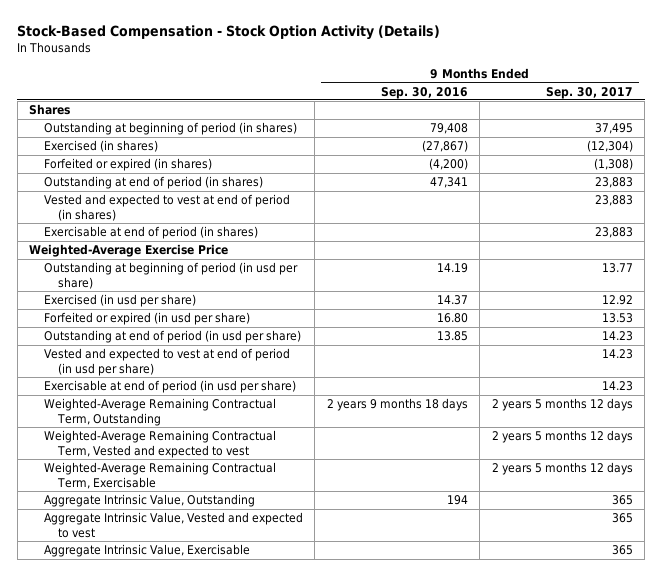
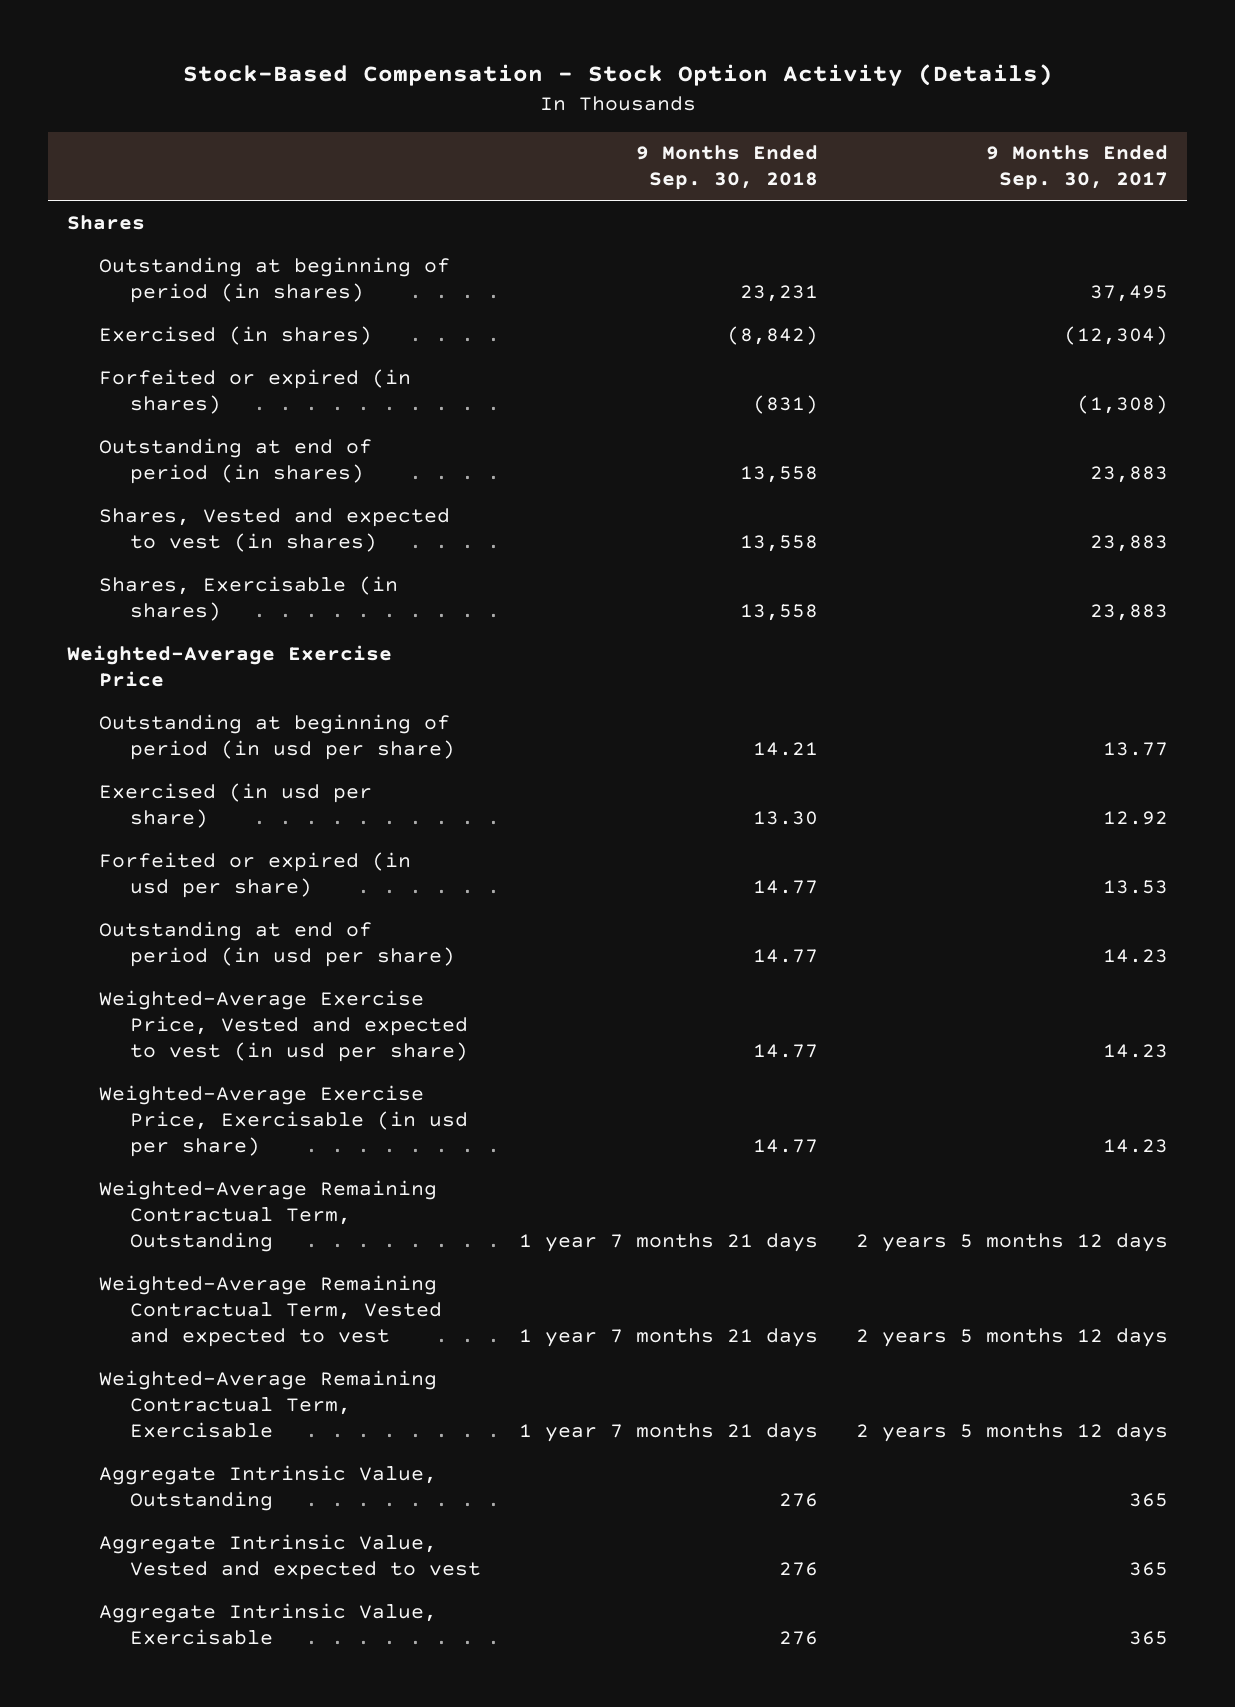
- | 9 Months Ended Sep. 30, 2016 | 9 Months Ended Sep. 30, 2017
+ | 9 Months Ended Sep. 30, 2018 | 9 Months Ended Sep. 30, 2017
- Vested and expected to vest at end of period (in shares) | | 23,883
- Exercisable at end of period (in shares) | | 23,883
+ Shares, Vested and expected to vest (in shares) | 13,558 | 23,883
+ Shares, Exercisable (in shares) | 13,558 | 23,883
- Vested and expected to vest at end of period (in usd per share) | | 14.23
- Exercisable at end of period (in usd per share) | | 14.23
+ Weighted-Average Exercise Price, Vested and expected to vest (in usd per share) | 14.77 | 14.23
+ Weighted-Average Exercise Price, Exercisable (in usd per share) | 14.77 | 14.23

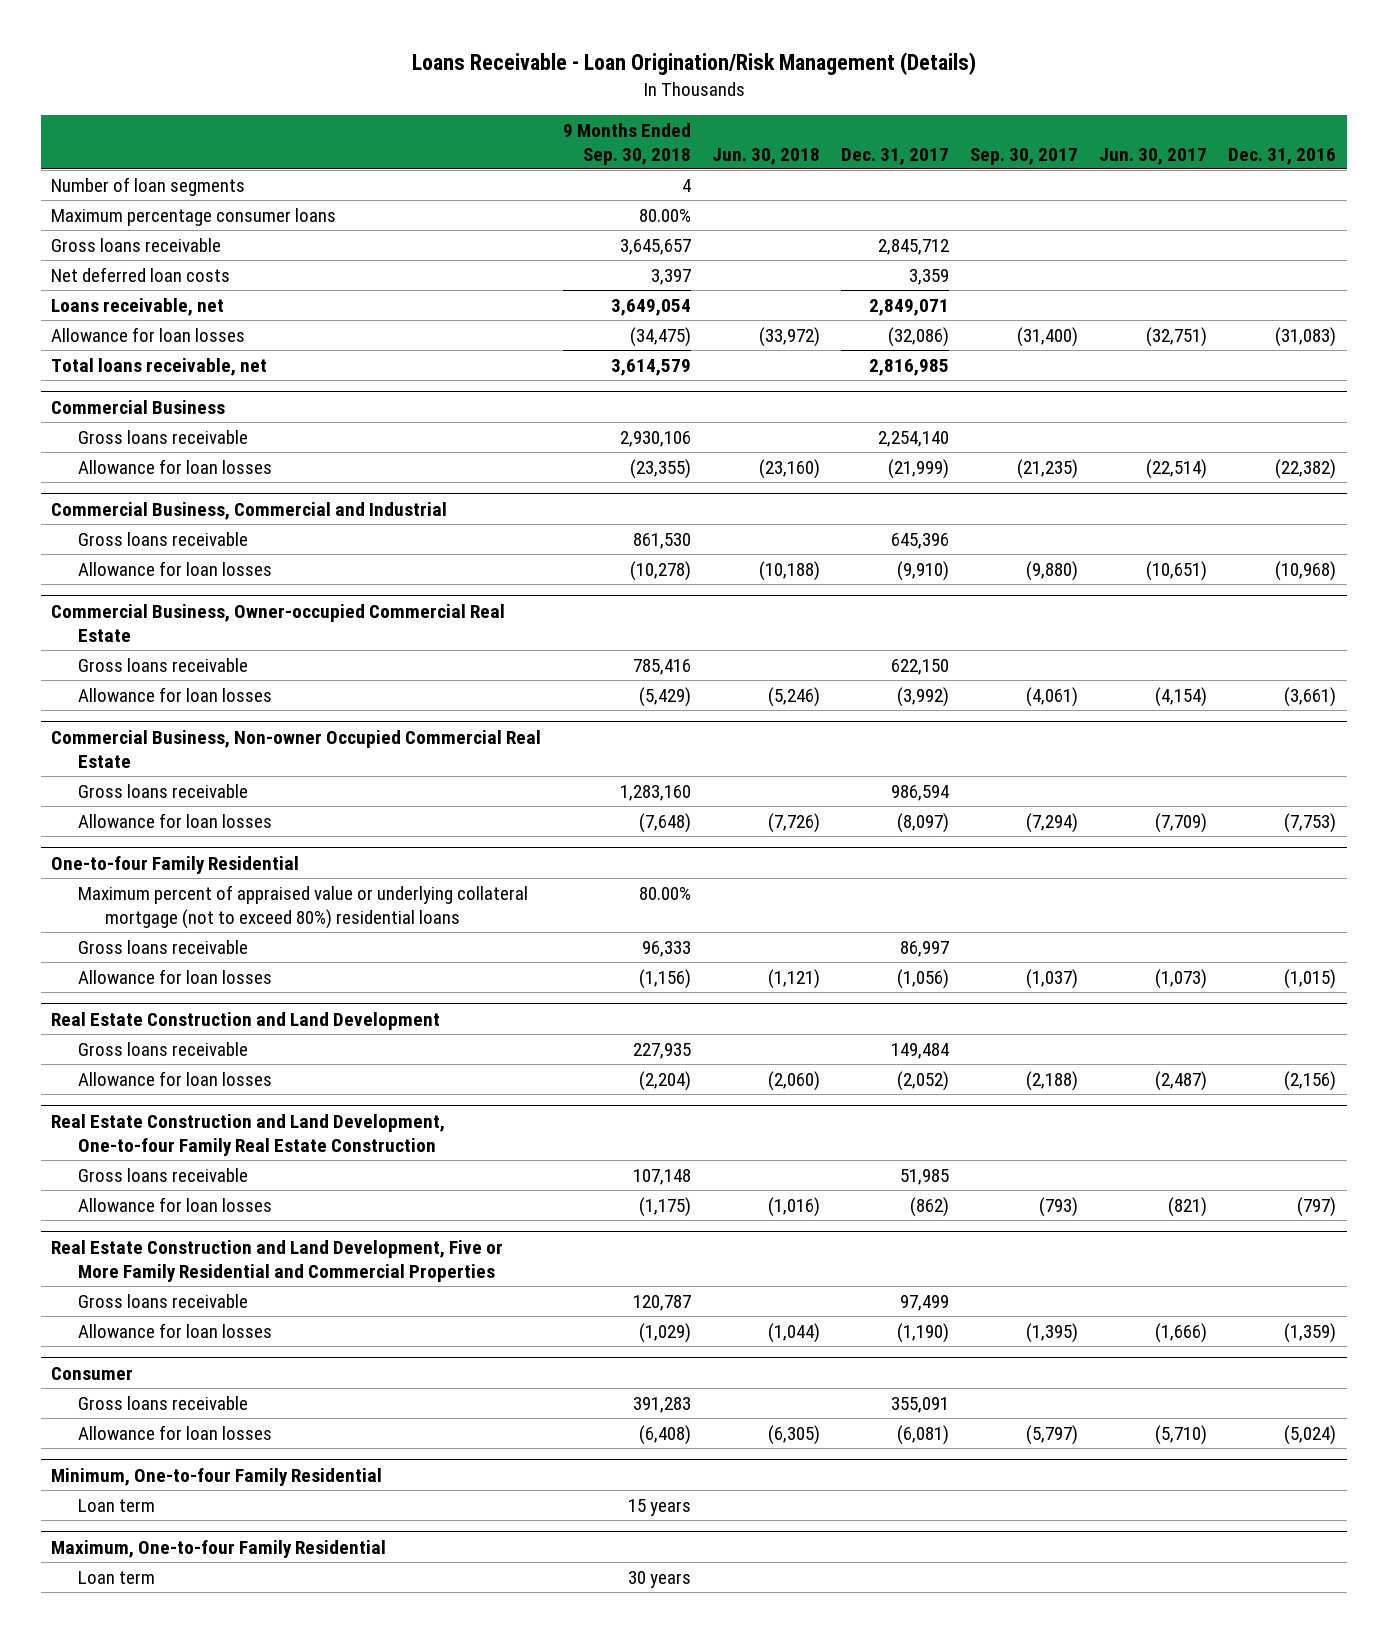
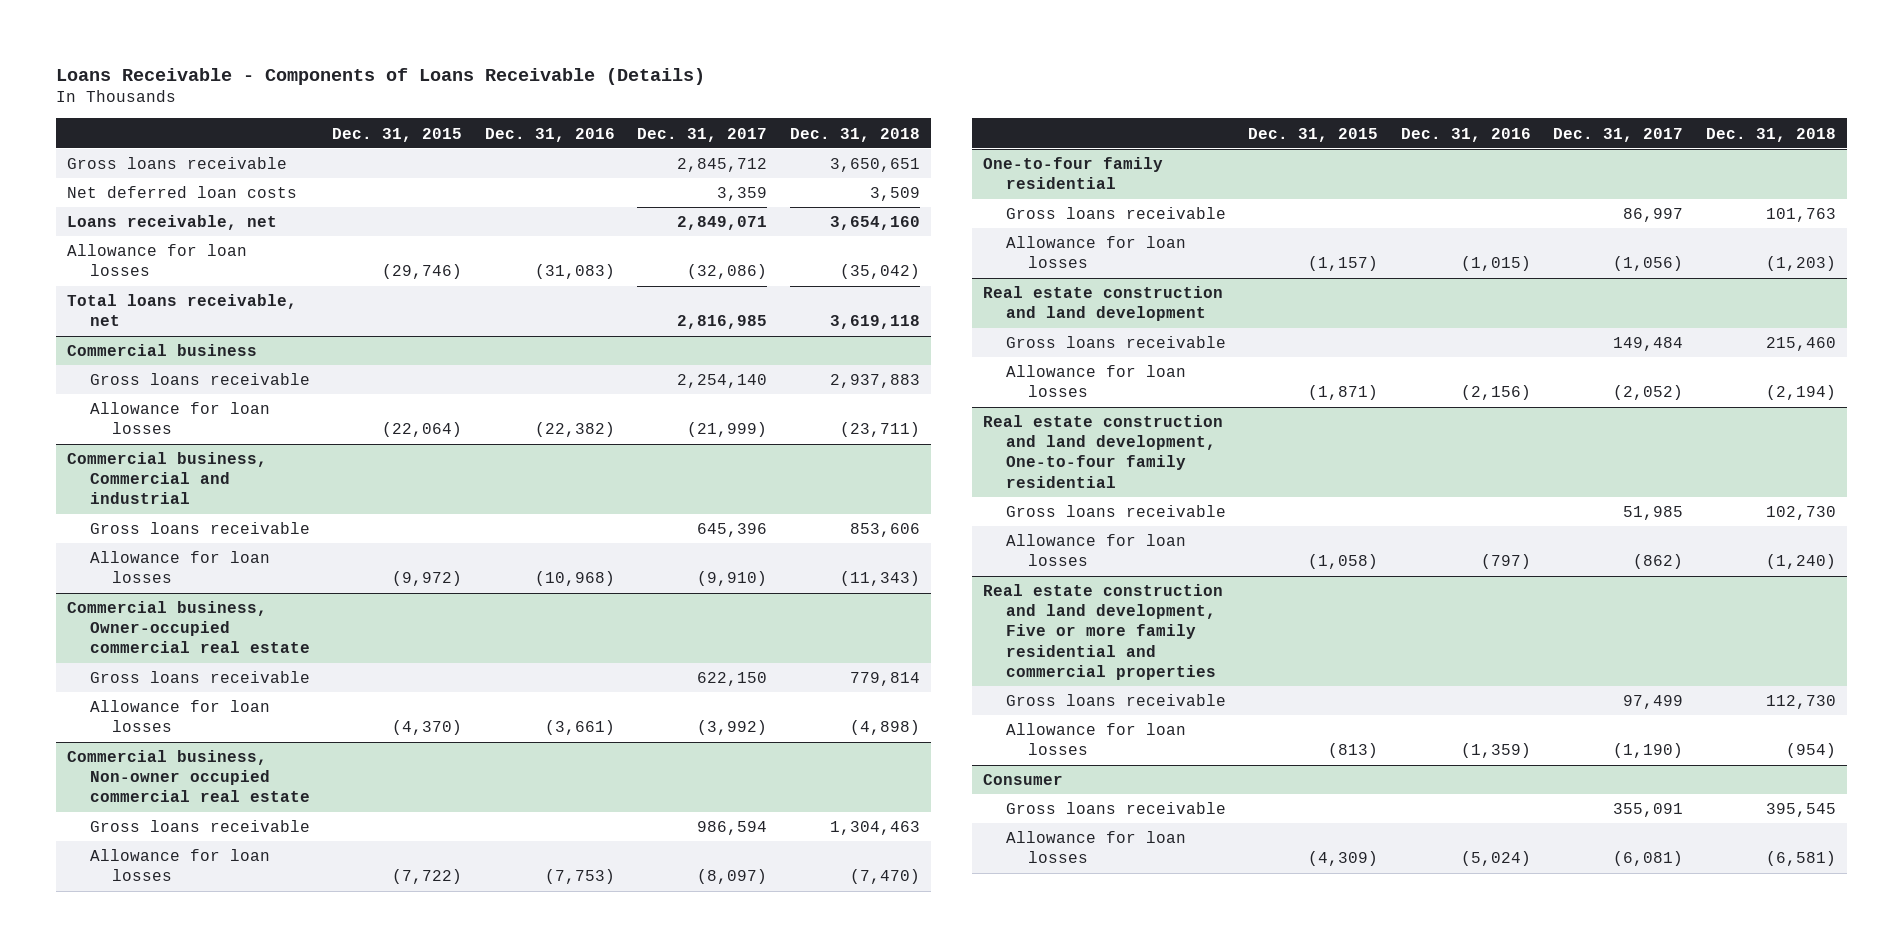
- Loans Receivable - Loan Origination/Risk Management (Details)
+ Loans Receivable - Components of Loans Receivable (Details)
- | 9 Months Ended Sep. 30, 2018 | Jun. 30, 2018 | Dec. 31, 2017 | Sep. 30, 2017 | Jun. 30, 2017 | Dec. 31, 2016
+ | Dec. 31, 2015 | Dec. 31, 2016 | Dec. 31, 2017 | Dec. 31, 2018
- Number of loan segments | 4 | | | | |
- Maximum percentage consumer loans | 80.00% | | | | |
- Commercial Business
+ Commercial business
- Commercial Business, Commercial and Industrial
+ Commercial business, Commercial and industrial
- Commercial Business, Owner-occupied Commercial Real Estate
+ Commercial business, Owner-occupied commercial real estate
- Commercial Business, Non-owner Occupied Commercial Real Estate
+ Commercial business, Non-owner occupied commercial real estate
- One-to-four Family Residential
- Maximum percent of appraised value or underlying collateral mortgage (not to exceed 80%) residential loans | 80.00% | | | | |
+ One-to-four family residential
- Real Estate Construction and Land Development
+ Real estate construction and land development
- Real Estate Construction and Land Development, One-to-four Family Real Estate Construction
+ Real estate construction and land development, One-to-four family residential
- Real Estate Construction and Land Development, Five or More Family Residential and Commercial Properties
+ Real estate construction and land development, Five or more family residential and commercial properties
- Minimum, One-to-four Family Residential
- Loan term | 15 years | | | | |
- Maximum, One-to-four Family Residential
- Loan term | 30 years | | | | |

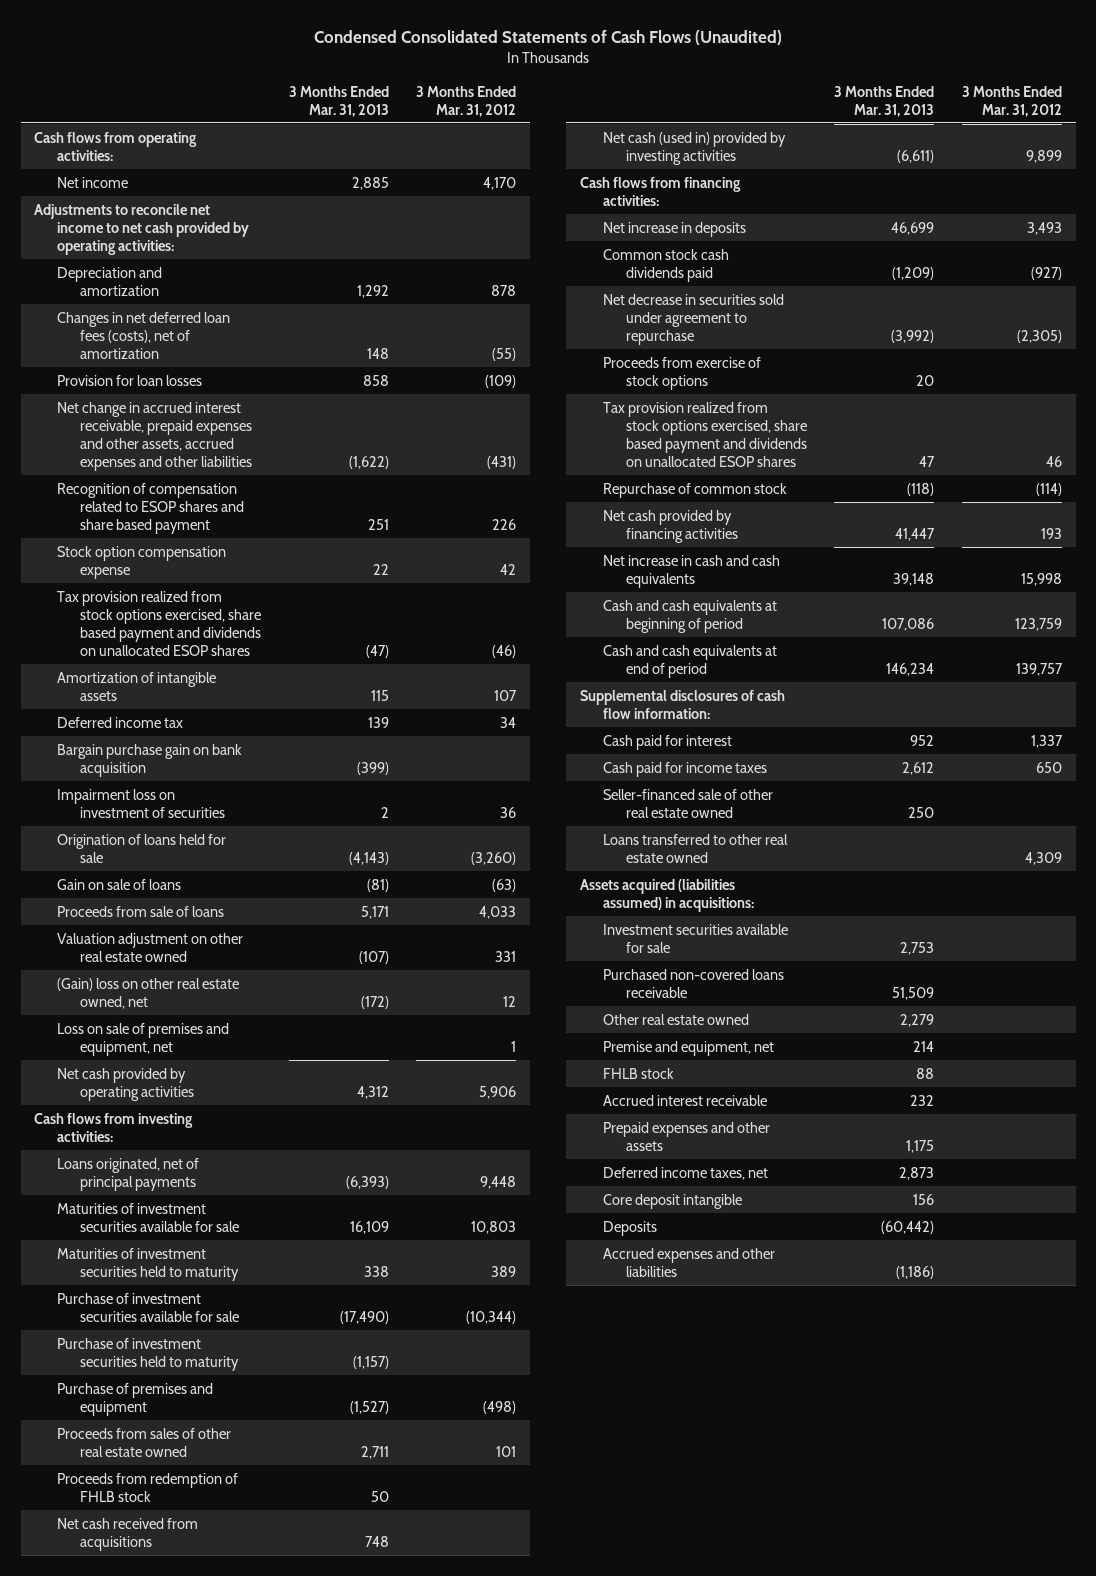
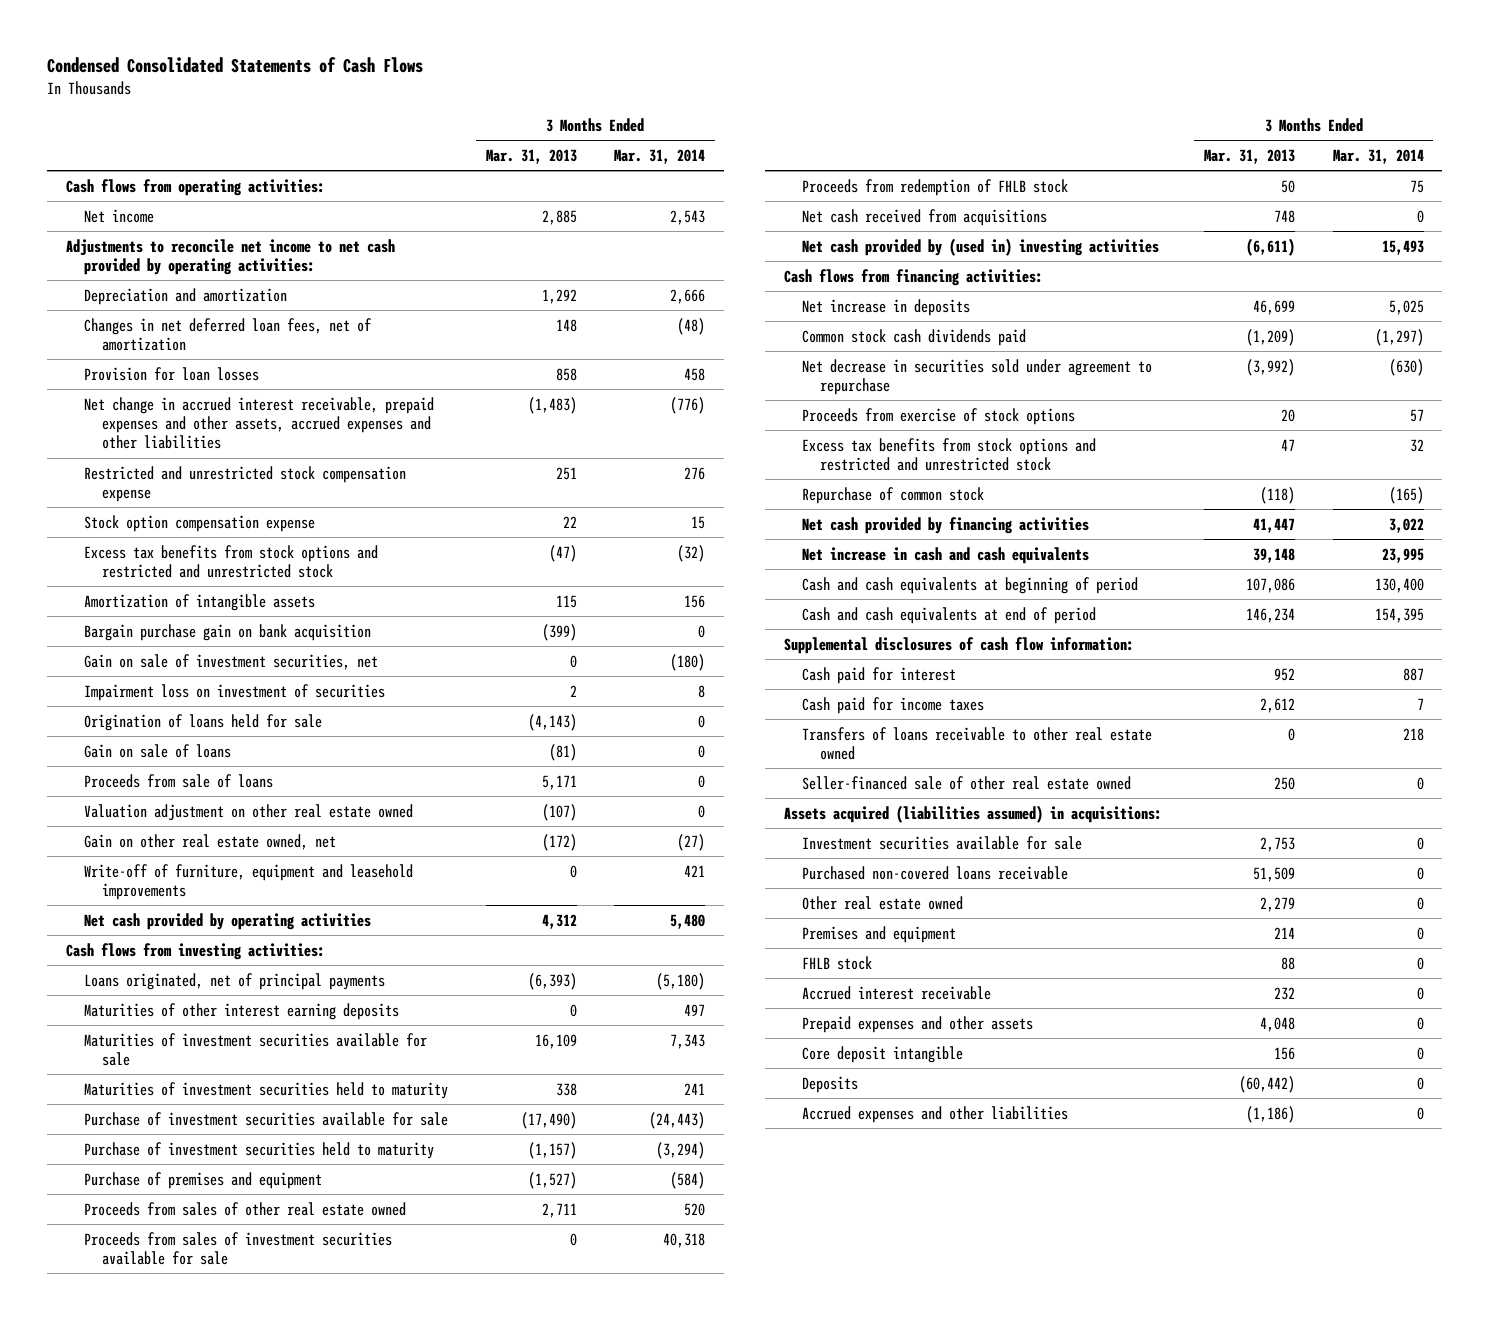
- Condensed Consolidated Statements of Cash Flows (Unaudited)
+ Condensed Consolidated Statements of Cash Flows
- | 3 Months Ended Mar. 31, 2013 | 3 Months Ended Mar. 31, 2012
+ | 3 Months Ended Mar. 31, 2013 | 3 Months Ended Mar. 31, 2014
- Changes in net deferred loan fees (costs), net of amortization | 148 | (55)
+ Changes in net deferred loan fees, net of amortization | 148 | (48)
- Net change in accrued interest receivable, prepaid expenses and other assets, accrued expenses and other liabilities | (1,622) | (431)
- Recognition of compensation related to ESOP shares and share based payment | 251 | 226
+ Net change in accrued interest receivable, prepaid expenses and other assets, accrued expenses and other liabilities | (1,483) | (776)
+ Restricted and unrestricted stock compensation expense | 251 | 276
- Tax provision realized from stock options exercised, share based payment and dividends on unallocated ESOP shares | (47) | (46)
+ Excess tax benefits from stock options and restricted and unrestricted stock | (47) | (32)
- Deferred income tax | 139 | 34
+ Gain on sale of investment securities, net | 0 | (180)
- (Gain) loss on other real estate owned, net | (172) | 12
- Loss on sale of premises and equipment, net | | 1
+ Gain on other real estate owned, net | (172) | (27)
+ Write-off of furniture, equipment and leasehold improvements | 0 | 421
+ Maturities of other interest earning deposits | 0 | 497
+ Proceeds from sales of investment securities available for sale | 0 | 40,318
- Net cash (used in) provided by investing activities | (6,611) | 9,899
+ Net cash provided by (used in) investing activities | (6,611) | 15,493
- Tax provision realized from stock options exercised, share based payment and dividends on unallocated ESOP shares | 47 | 46
+ Excess tax benefits from stock options and restricted and unrestricted stock | 47 | 32
+ Transfers of loans receivable to other real estate owned | 0 | 218
- Loans transferred to other real estate owned | | 4,309
- Premise and equipment, net | 214 |
+ Premises and equipment | 214 | 0
- Prepaid expenses and other assets | 1,175 |
- Deferred income taxes, net | 2,873 |
+ Prepaid expenses and other assets | 4,048 | 0

